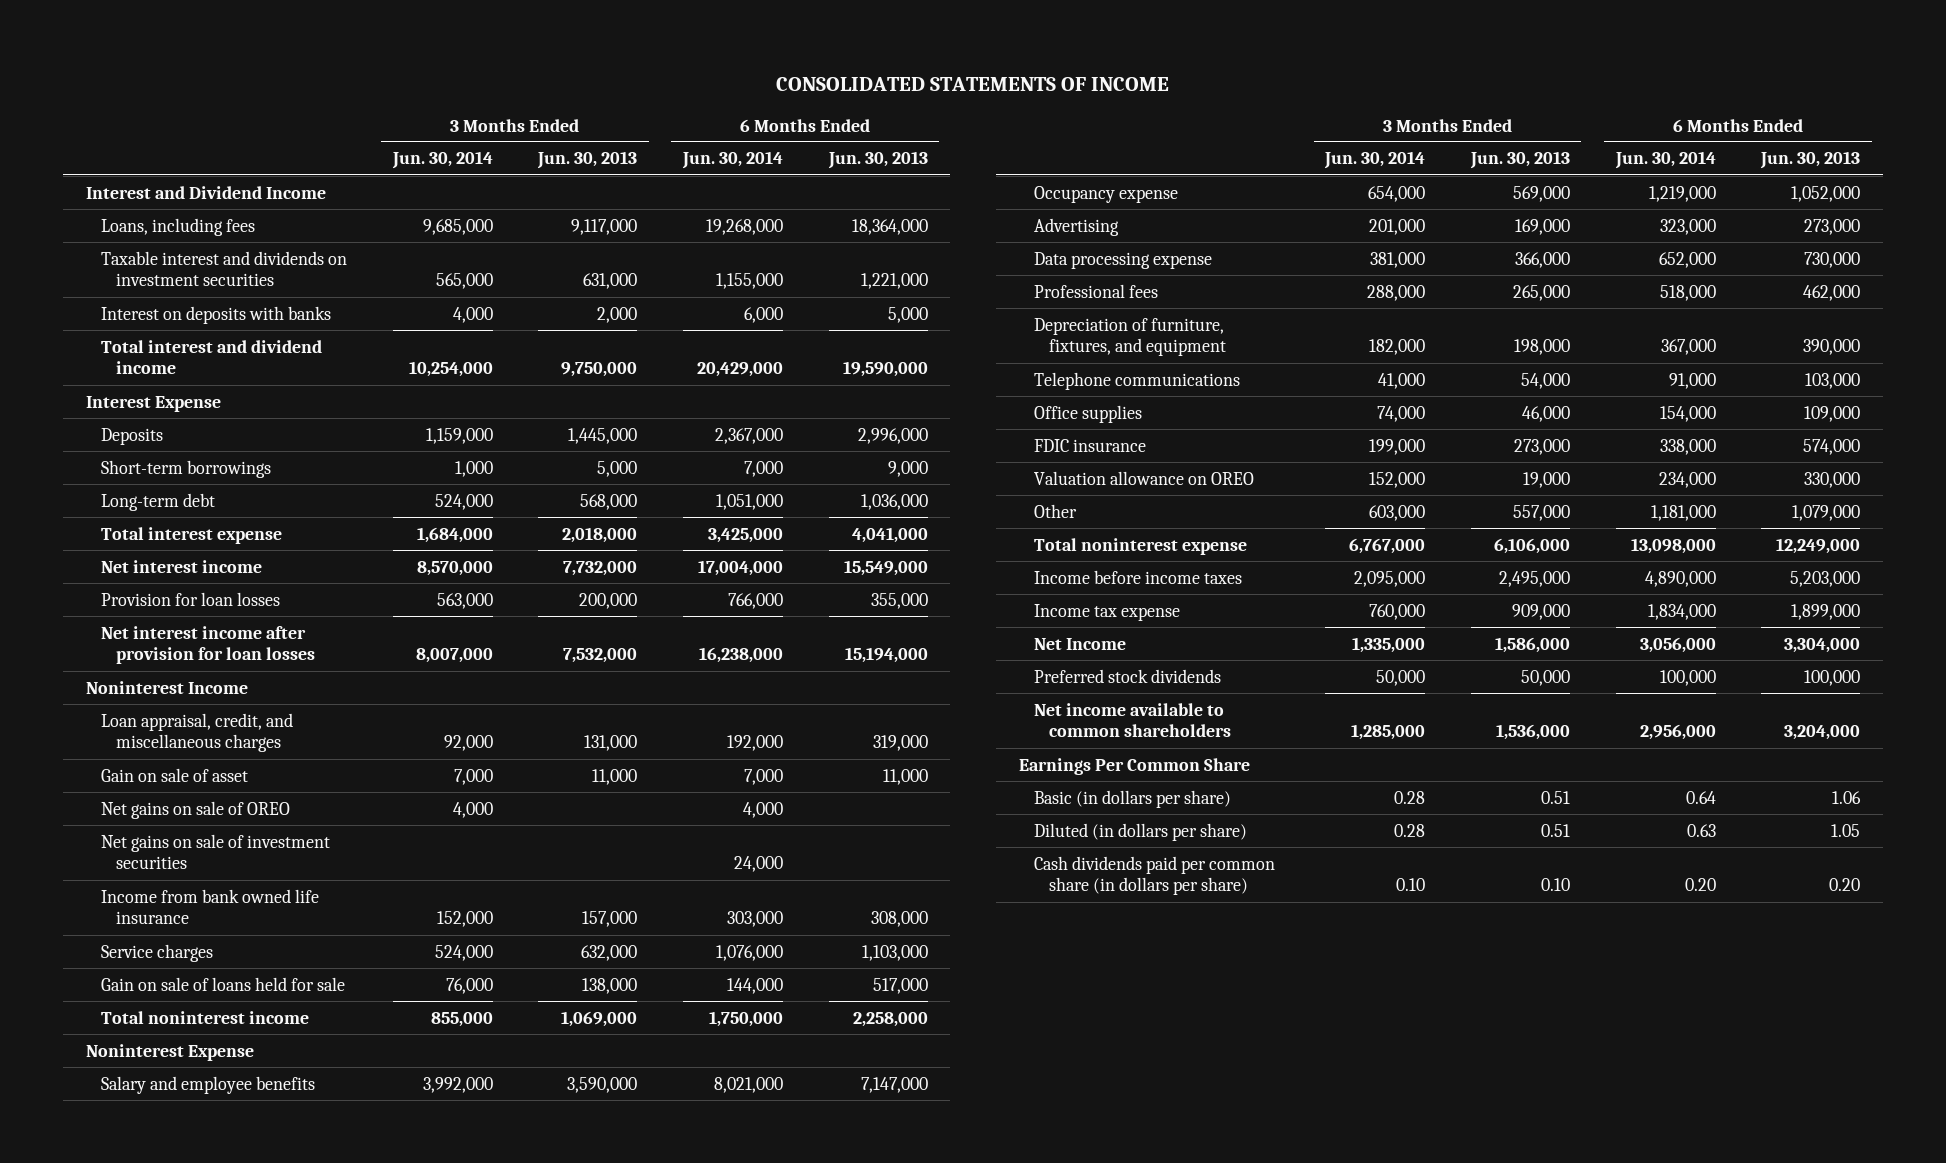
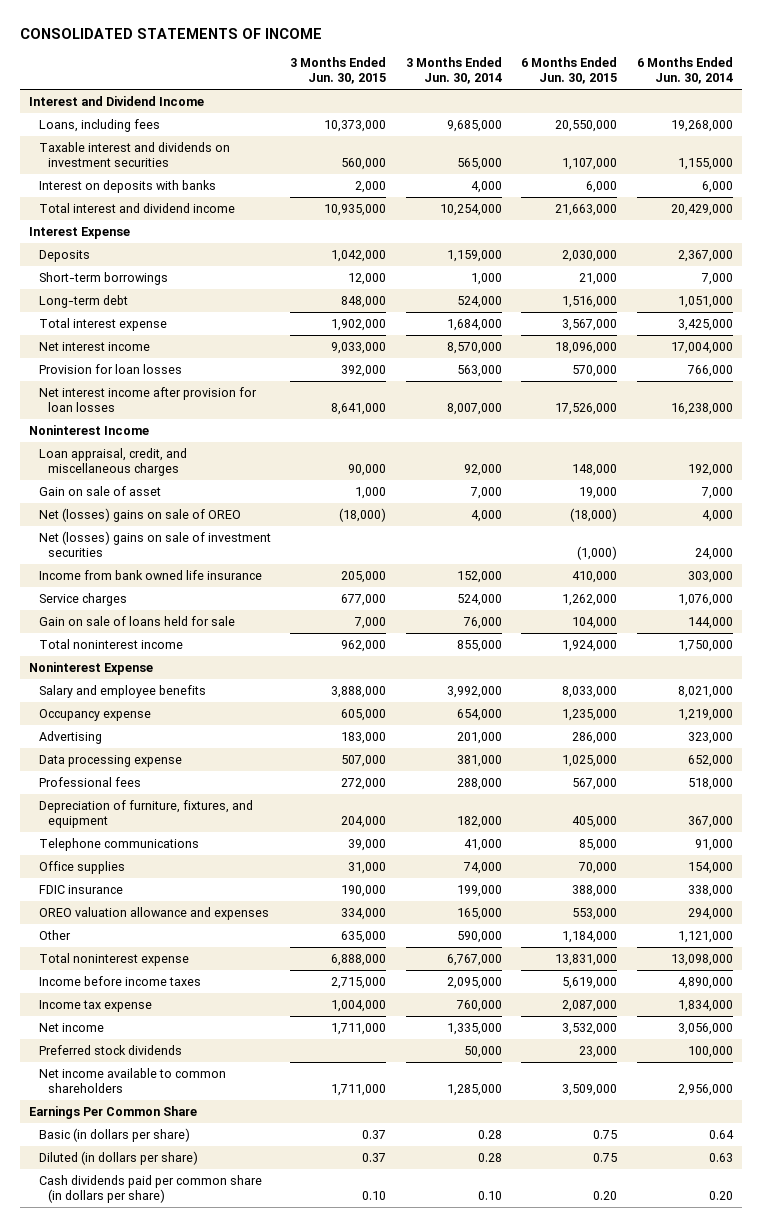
- | 3 Months Ended Jun. 30, 2014 | 3 Months Ended Jun. 30, 2013 | 6 Months Ended Jun. 30, 2014 | 6 Months Ended Jun. 30, 2013
+ | 3 Months Ended Jun. 30, 2015 | 3 Months Ended Jun. 30, 2014 | 6 Months Ended Jun. 30, 2015 | 6 Months Ended Jun. 30, 2014
- Net gains on sale of OREO | 4,000 | | 4,000 |
- Net gains on sale of investment securities | | | 24,000 |
+ Net (losses) gains on sale of OREO | (18,000) | 4,000 | (18,000) | 4,000
+ Net (losses) gains on sale of investment securities | | | (1,000) | 24,000
- Valuation allowance on OREO | 152,000 | 19,000 | 234,000 | 330,000
- Other | 603,000 | 557,000 | 1,181,000 | 1,079,000
+ OREO valuation allowance and expenses | 334,000 | 165,000 | 553,000 | 294,000
+ Other | 635,000 | 590,000 | 1,184,000 | 1,121,000
- Net Income | 1,335,000 | 1,586,000 | 3,056,000 | 3,304,000
+ Net income | 1,711,000 | 1,335,000 | 3,532,000 | 3,056,000

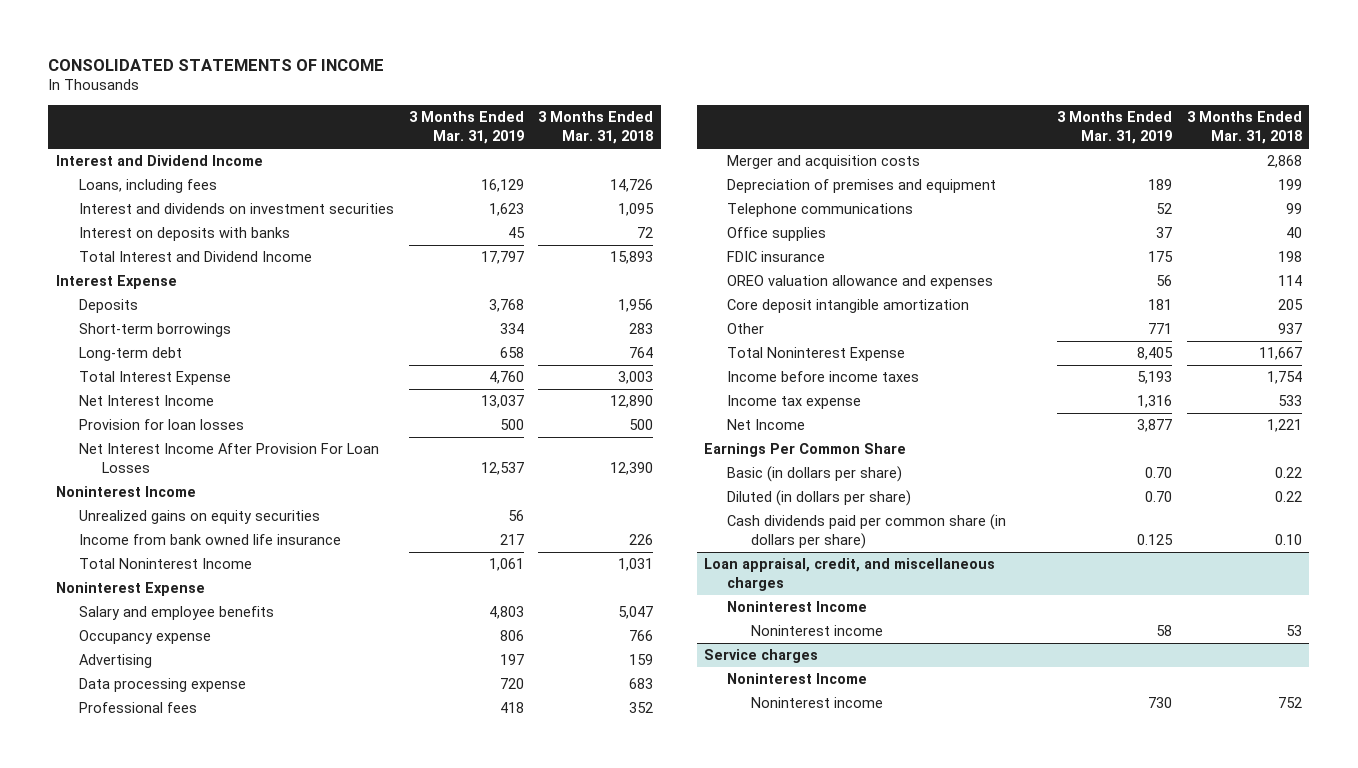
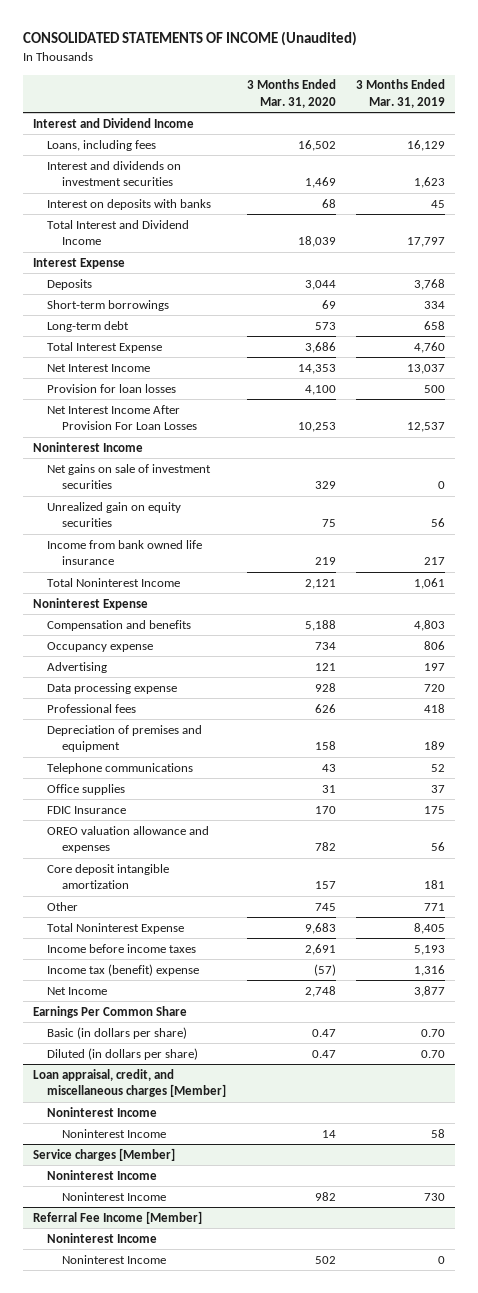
- CONSOLIDATED STATEMENTS OF INCOME
+ CONSOLIDATED STATEMENTS OF INCOME (Unaudited)
- | 3 Months Ended Mar. 31, 2019 | 3 Months Ended Mar. 31, 2018
+ | 3 Months Ended Mar. 31, 2020 | 3 Months Ended Mar. 31, 2019
- Unrealized gains on equity securities | 56 |
+ Net gains on sale of investment securities | 329 | 0
+ Unrealized gain on equity securities | 75 | 56
- Salary and employee benefits | 4,803 | 5,047
+ Compensation and benefits | 5,188 | 4,803
- Merger and acquisition costs | | 2,868
- FDIC insurance | 175 | 198
+ FDIC Insurance | 170 | 175
- Income tax expense | 1,316 | 533
+ Income tax (benefit) expense | (57) | 1,316
- Cash dividends paid per common share (in dollars per share) | 0.125 | 0.10
- Loan appraisal, credit, and miscellaneous charges
+ Loan appraisal, credit, and miscellaneous charges [Member]
- Noninterest income | 58 | 53
- Service charges
+ Noninterest Income | 14 | 58
+ Service charges [Member]
- Noninterest income | 730 | 752
+ Noninterest Income | 982 | 730
+ Referral Fee Income [Member]
+ Noninterest Income
+ Noninterest Income | 502 | 0

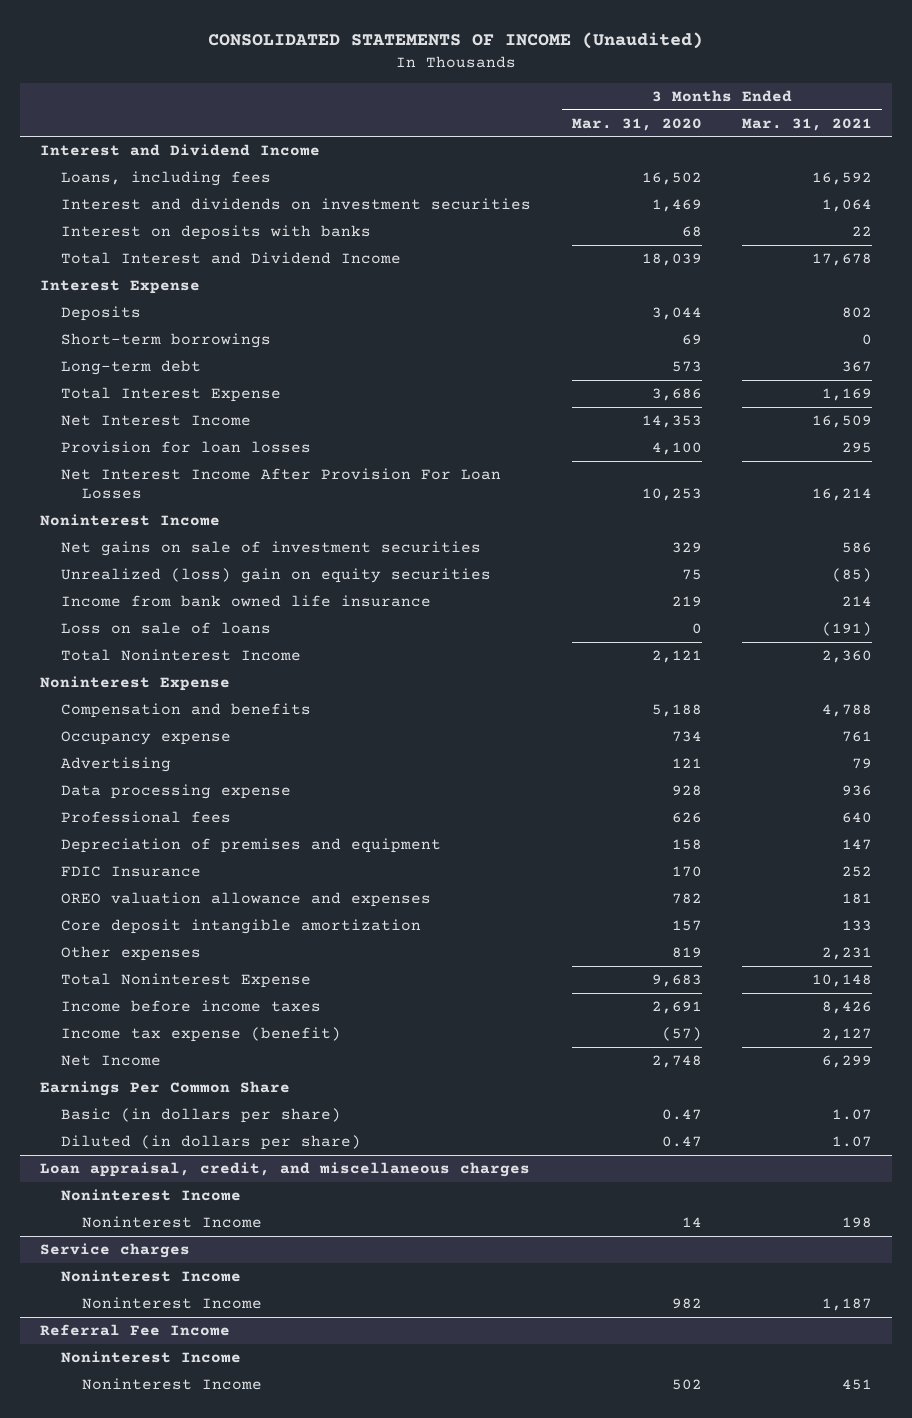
- | 3 Months Ended Mar. 31, 2020 | 3 Months Ended Mar. 31, 2019
+ | 3 Months Ended Mar. 31, 2020 | 3 Months Ended Mar. 31, 2021
- Unrealized gain on equity securities | 75 | 56
+ Unrealized (loss) gain on equity securities | 75 | (85)
+ Loss on sale of loans | 0 | (191)
- Telephone communications | 43 | 52
- Office supplies | 31 | 37
- Other | 745 | 771
+ Other expenses | 819 | 2,231
- Income tax (benefit) expense | (57) | 1,316
+ Income tax expense (benefit) | (57) | 2,127
- Loan appraisal, credit, and miscellaneous charges [Member]
+ Loan appraisal, credit, and miscellaneous charges
- Service charges [Member]
+ Service charges
- Referral Fee Income [Member]
+ Referral Fee Income

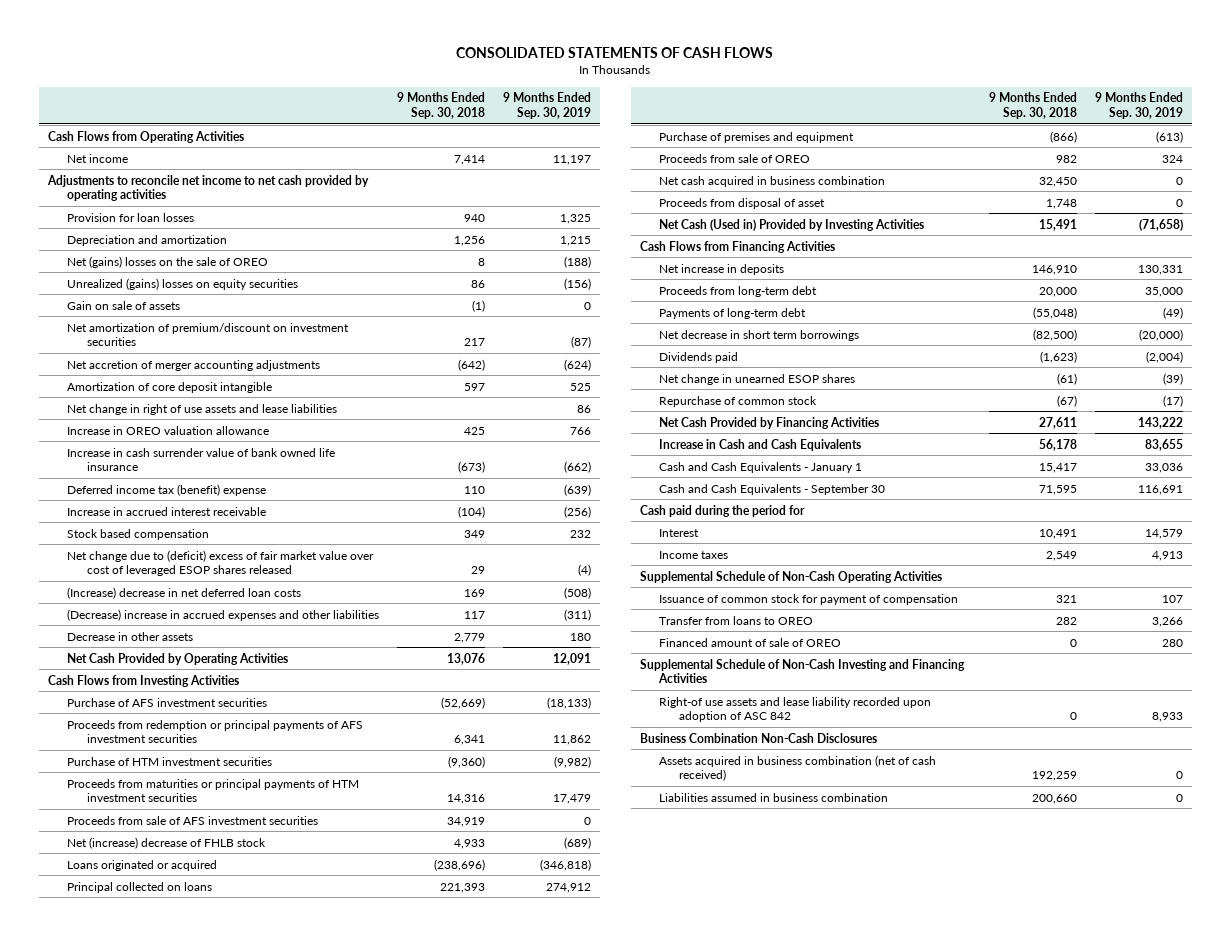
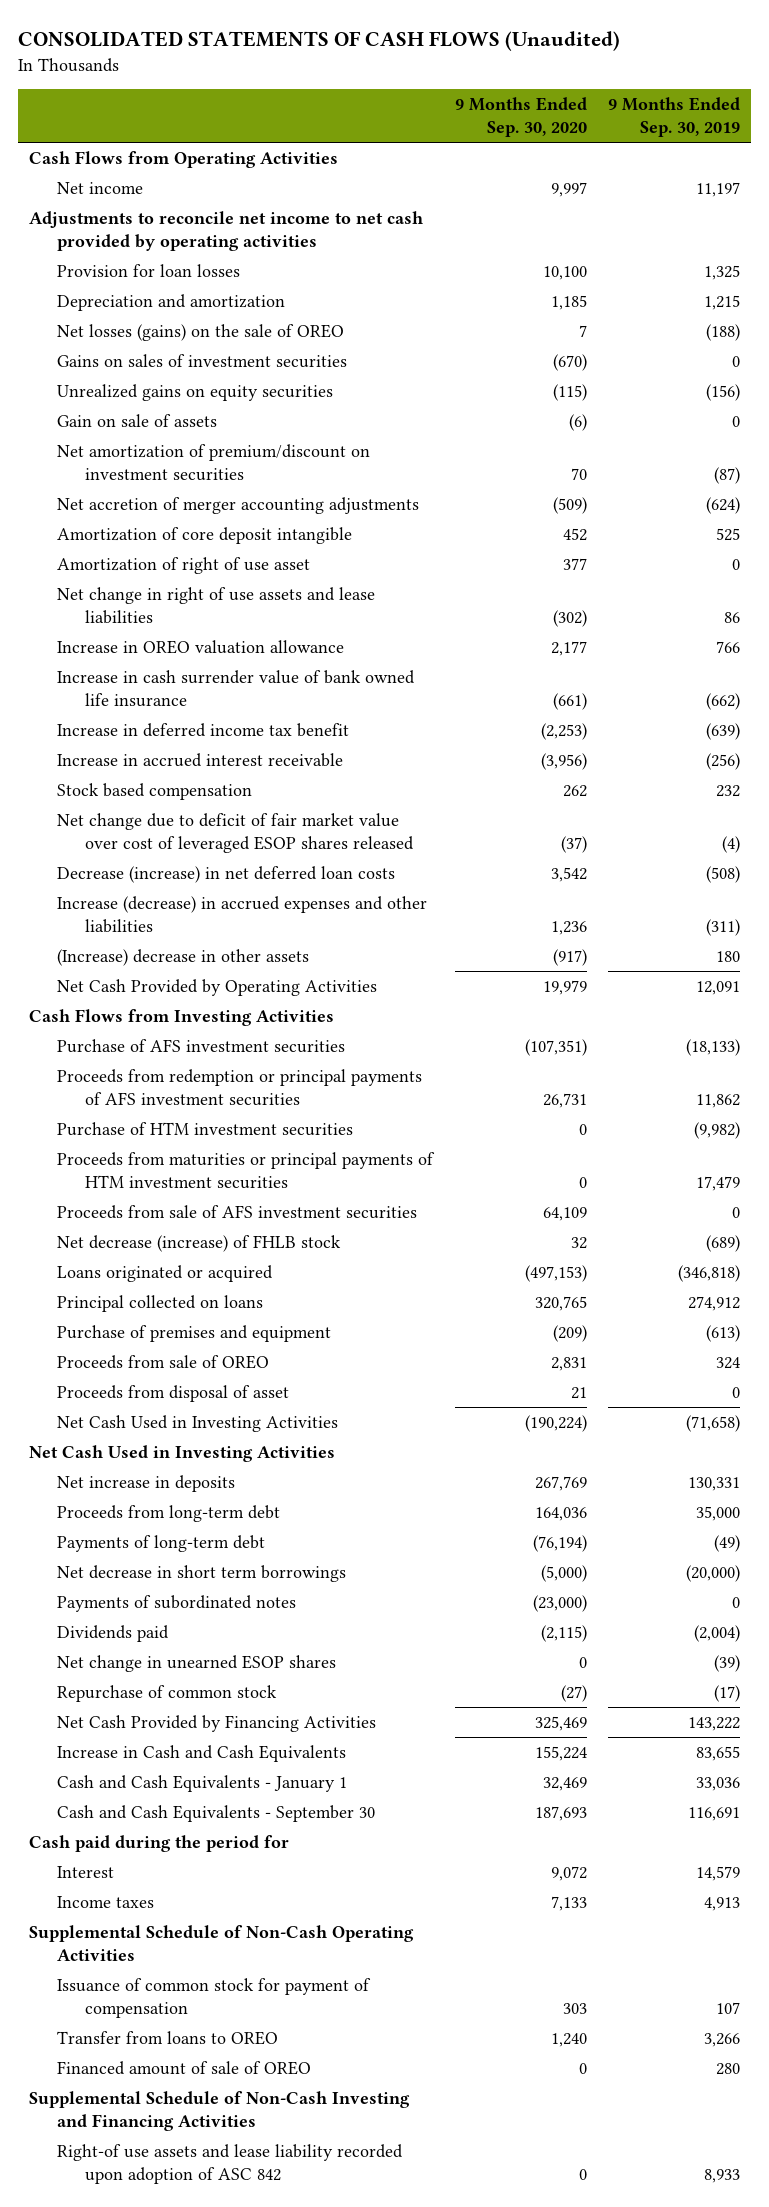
- CONSOLIDATED STATEMENTS OF CASH FLOWS
+ CONSOLIDATED STATEMENTS OF CASH FLOWS (Unaudited)
- | 9 Months Ended Sep. 30, 2018 | 9 Months Ended Sep. 30, 2019
+ | 9 Months Ended Sep. 30, 2020 | 9 Months Ended Sep. 30, 2019
- Net (gains) losses on the sale of OREO | 8 | (188)
- Unrealized (gains) losses on equity securities | 86 | (156)
+ Net losses (gains) on the sale of OREO | 7 | (188)
+ Gains on sales of investment securities | (670) | 0
+ Unrealized gains on equity securities | (115) | (156)
+ Amortization of right of use asset | 377 | 0
- Deferred income tax (benefit) expense | 110 | (639)
+ Increase in deferred income tax benefit | (2,253) | (639)
- Net change due to (deficit) excess of fair market value over cost of leveraged ESOP shares released | 29 | (4)
- (Increase) decrease in net deferred loan costs | 169 | (508)
- (Decrease) increase in accrued expenses and other liabilities | 117 | (311)
- Decrease in other assets | 2,779 | 180
+ Net change due to deficit of fair market value over cost of leveraged ESOP shares released | (37) | (4)
+ Decrease (increase) in net deferred loan costs | 3,542 | (508)
+ Increase (decrease) in accrued expenses and other liabilities | 1,236 | (311)
+ (Increase) decrease in other assets | (917) | 180
- Net (increase) decrease of FHLB stock | 4,933 | (689)
+ Net decrease (increase) of FHLB stock | 32 | (689)
- Net cash acquired in business combination | 32,450 | 0
- Net Cash (Used in) Provided by Investing Activities | 15,491 | (71,658)
- Cash Flows from Financing Activities
+ Net Cash Used in Investing Activities | (190,224) | (71,658)
+ Net Cash Used in Investing Activities
+ Payments of subordinated notes | (23,000) | 0
- Business Combination Non-Cash Disclosures
- Assets acquired in business combination (net of cash received) | 192,259 | 0
- Liabilities assumed in business combination | 200,660 | 0

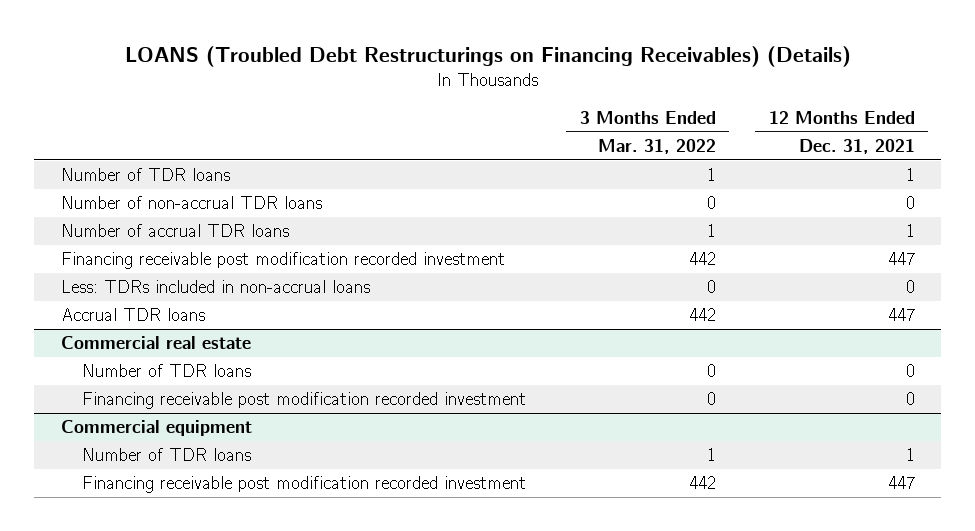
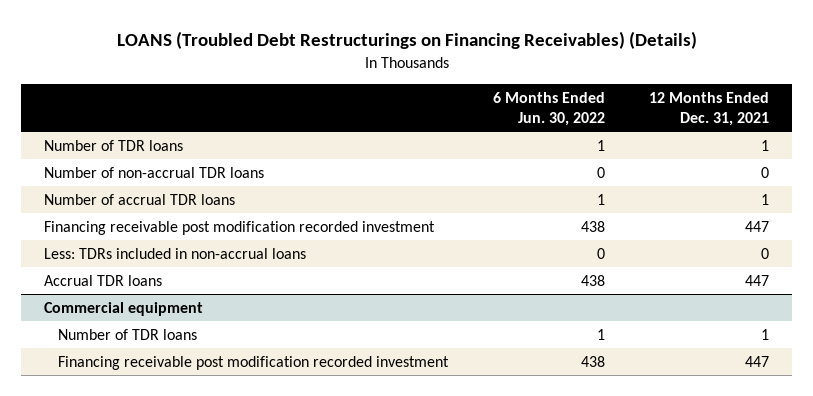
- | 3 Months Ended Mar. 31, 2022 | 12 Months Ended Dec. 31, 2021
+ | 6 Months Ended Jun. 30, 2022 | 12 Months Ended Dec. 31, 2021
- Commercial real estate
- Number of TDR loans | 0 | 0
- Financing receivable post modification recorded investment | 0 | 0

